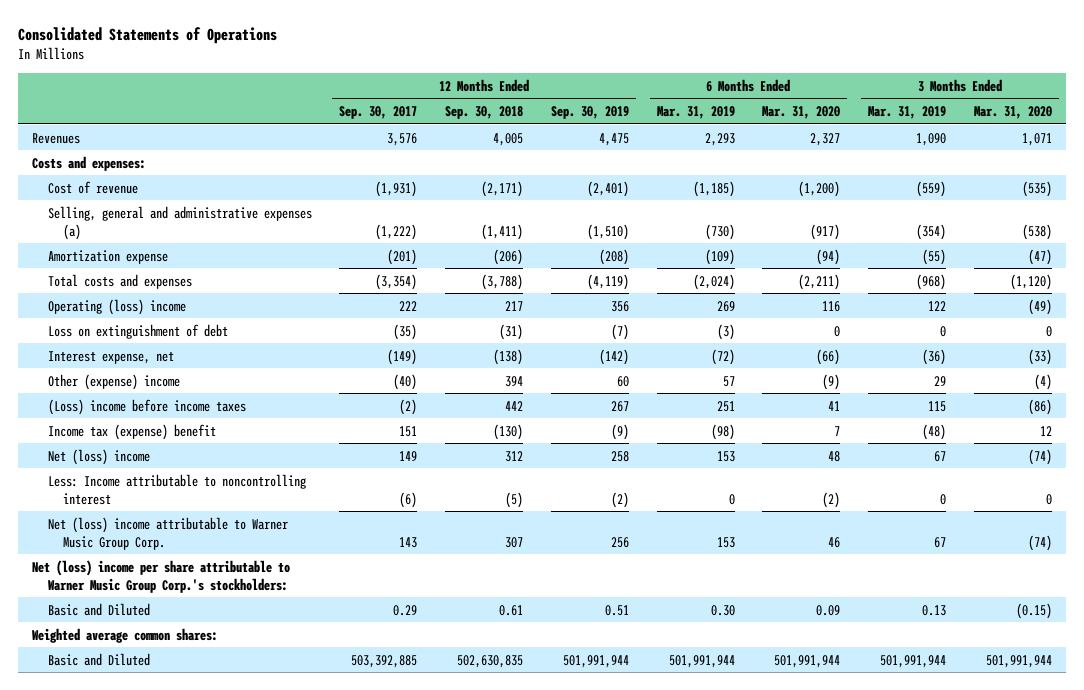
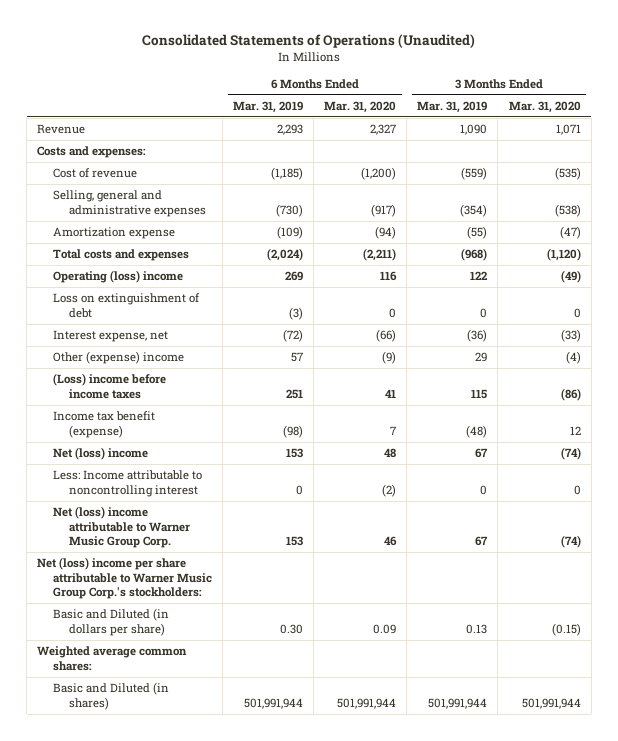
- Consolidated Statements of Operations
+ Consolidated Statements of Operations (Unaudited)
- | 12 Months Ended Sep. 30, 2017 | 12 Months Ended Sep. 30, 2018 | 12 Months Ended Sep. 30, 2019 | 6 Months Ended Mar. 31, 2019 | 6 Months Ended Mar. 31, 2020 | 3 Months Ended Mar. 31, 2019 | 3 Months Ended Mar. 31, 2020
+ | 6 Months Ended Mar. 31, 2019 | 6 Months Ended Mar. 31, 2020 | 3 Months Ended Mar. 31, 2019 | 3 Months Ended Mar. 31, 2020
- Revenues | 3,576 | 4,005 | 4,475 | 2,293 | 2,327 | 1,090 | 1,071
+ Revenue | 2,293 | 2,327 | 1,090 | 1,071
- Selling, general and administrative expenses (a) | (1,222) | (1,411) | (1,510) | (730) | (917) | (354) | (538)
+ Selling, general and administrative expenses | (730) | (917) | (354) | (538)
- Income tax (expense) benefit | 151 | (130) | (9) | (98) | 7 | (48) | 12
+ Income tax benefit (expense) | (98) | 7 | (48) | 12
- Basic and Diluted | 0.29 | 0.61 | 0.51 | 0.30 | 0.09 | 0.13 | (0.15)
+ Basic and Diluted (in dollars per share) | 0.30 | 0.09 | 0.13 | (0.15)
- Basic and Diluted | 503,392,885 | 502,630,835 | 501,991,944 | 501,991,944 | 501,991,944 | 501,991,944 | 501,991,944
+ Basic and Diluted (in shares) | 501,991,944 | 501,991,944 | 501,991,944 | 501,991,944

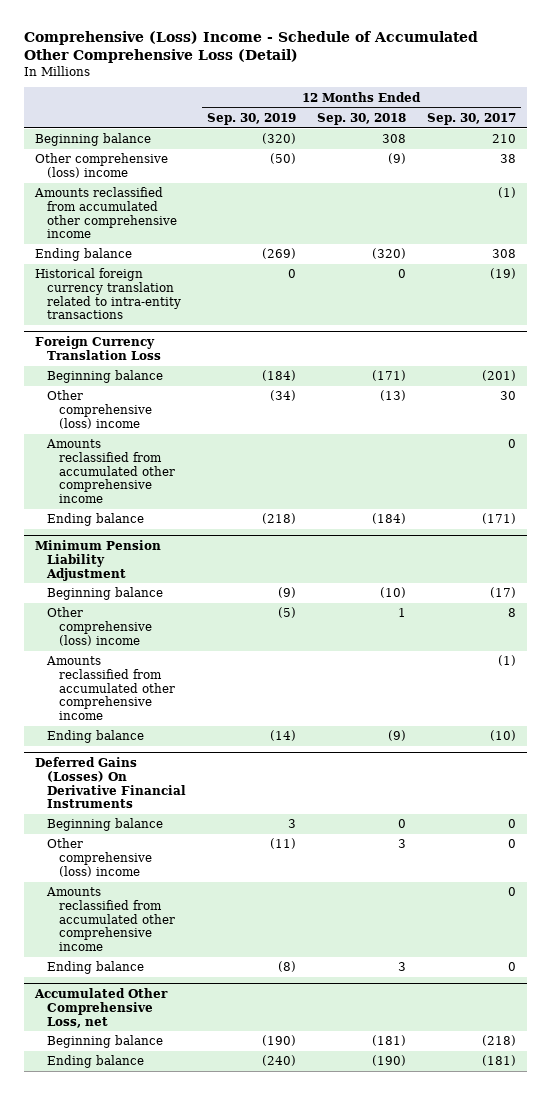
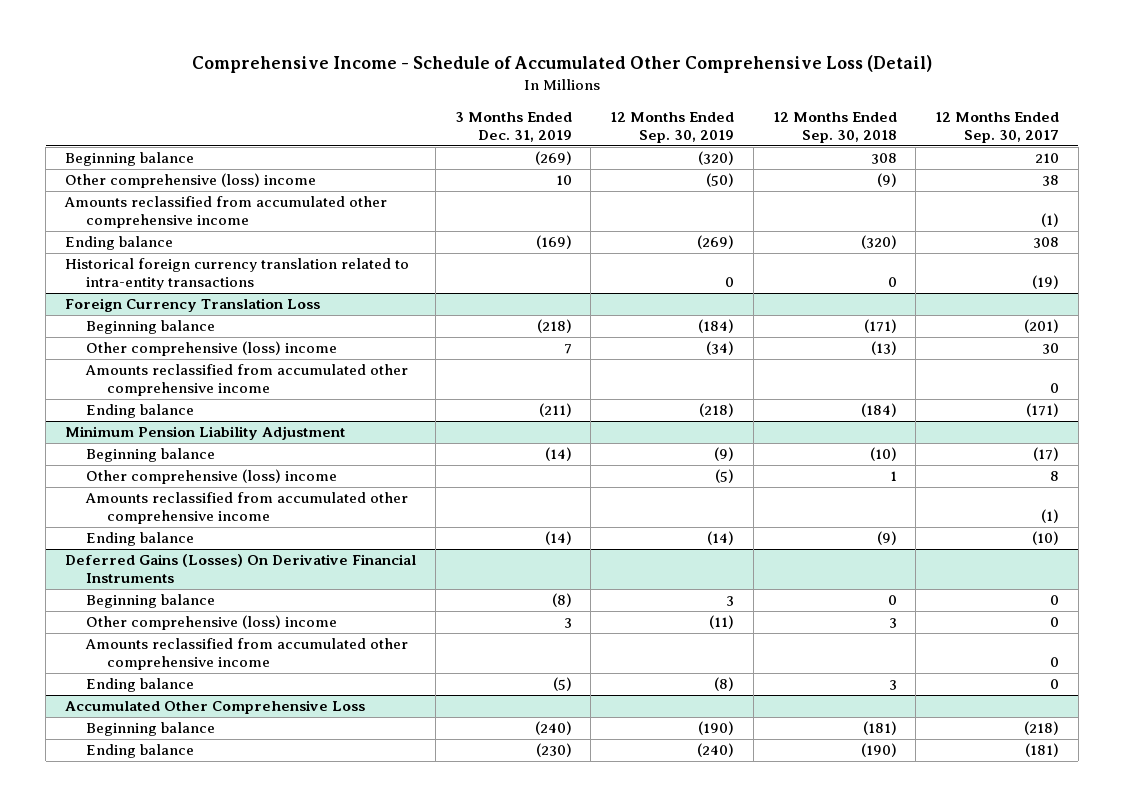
- Comprehensive (Loss) Income - Schedule of Accumulated Other Comprehensive Loss (Detail)
+ Comprehensive Income - Schedule of Accumulated Other Comprehensive Loss (Detail)
- | 12 Months Ended Sep. 30, 2019 | 12 Months Ended Sep. 30, 2018 | 12 Months Ended Sep. 30, 2017
+ | 3 Months Ended Dec. 31, 2019 | 12 Months Ended Sep. 30, 2019 | 12 Months Ended Sep. 30, 2018 | 12 Months Ended Sep. 30, 2017
- Accumulated Other Comprehensive Loss, net
+ Accumulated Other Comprehensive Loss

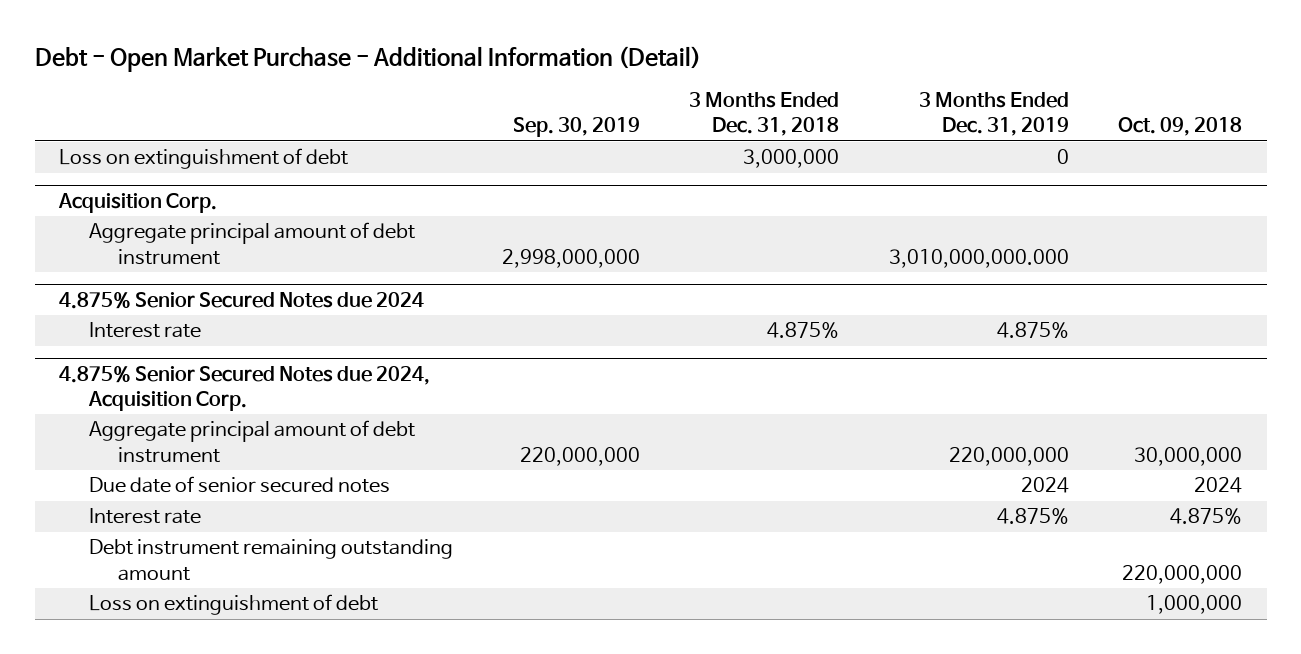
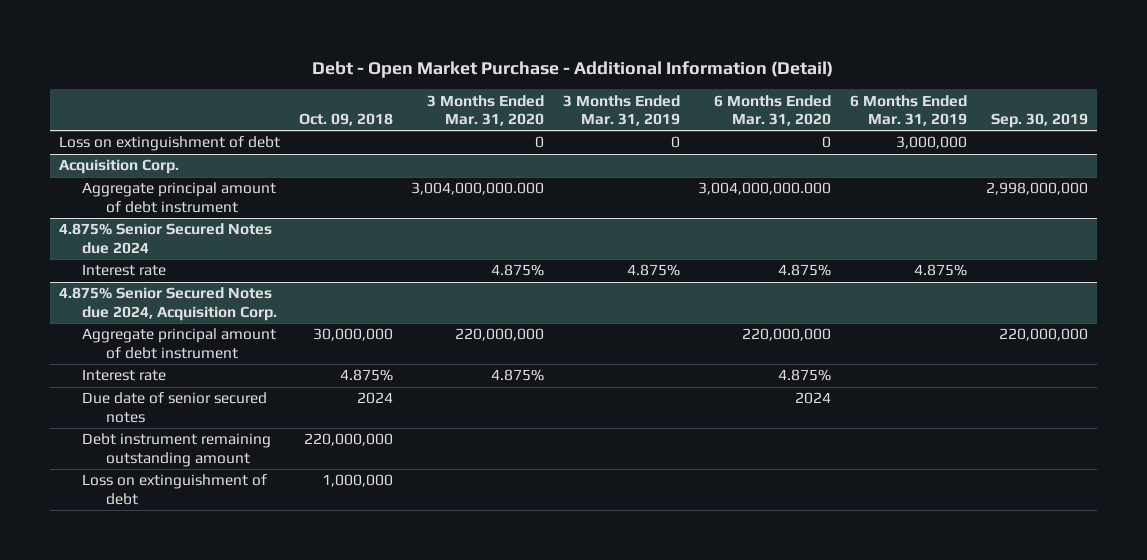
- | Sep. 30, 2019 | 3 Months Ended Dec. 31, 2018 | 3 Months Ended Dec. 31, 2019 | Oct. 09, 2018
+ | Oct. 09, 2018 | 3 Months Ended Mar. 31, 2020 | 3 Months Ended Mar. 31, 2019 | 6 Months Ended Mar. 31, 2020 | 6 Months Ended Mar. 31, 2019 | Sep. 30, 2019
@ 4.875% Senior Secured Notes due 2024, Acquisition Corp.
moved down: Due date of senior secured notes | 2024 | | | 2024 | |

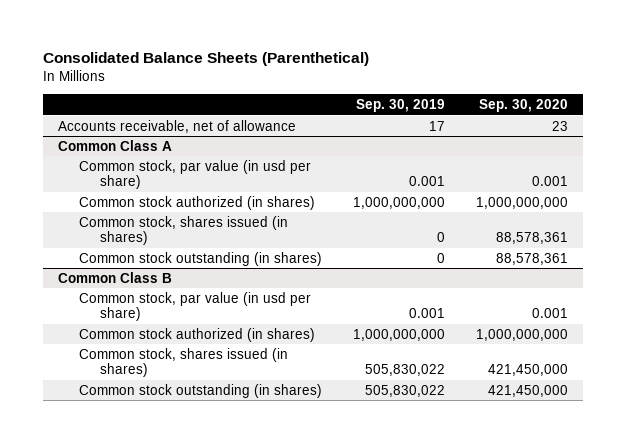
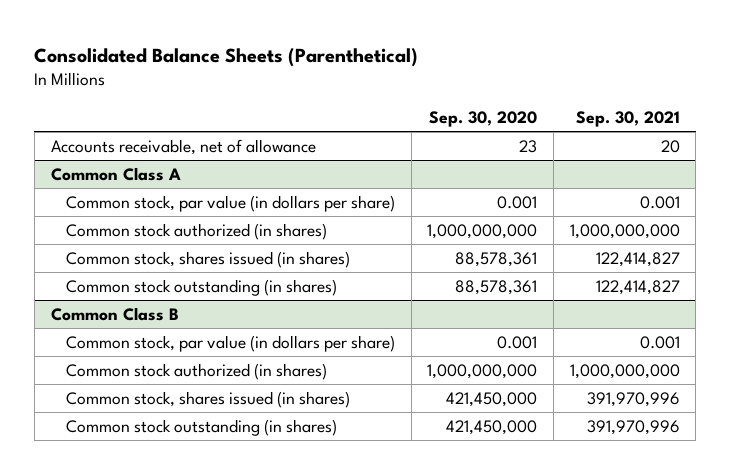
- | Sep. 30, 2019 | Sep. 30, 2020
+ | Sep. 30, 2020 | Sep. 30, 2021
@ Common Class A
- Common stock, par value (in usd per share) | 0.001 | 0.001
+ Common stock, par value (in dollars per share) | 0.001 | 0.001
@ Common Class B
- Common stock, par value (in usd per share) | 0.001 | 0.001
+ Common stock, par value (in dollars per share) | 0.001 | 0.001

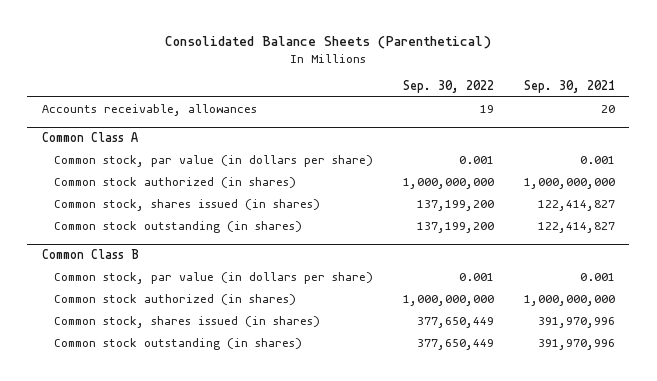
- | Sep. 30, 2020 | Sep. 30, 2021
+ | Sep. 30, 2022 | Sep. 30, 2021
- Accounts receivable, net of allowance | 23 | 20
+ Accounts receivable, allowances | 19 | 20

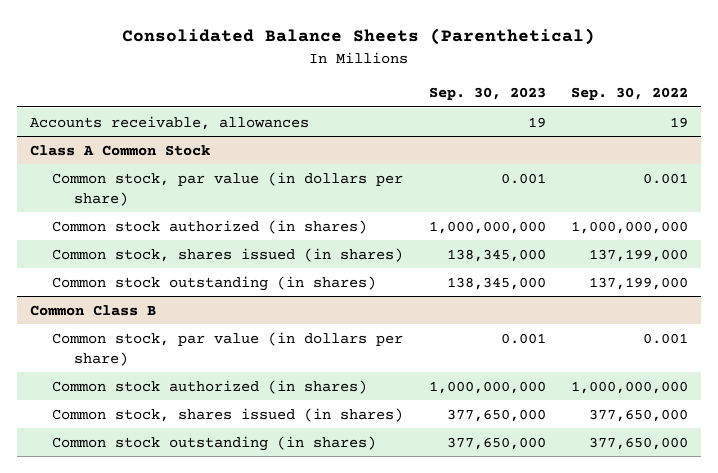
- | Sep. 30, 2022 | Sep. 30, 2021
+ | Sep. 30, 2023 | Sep. 30, 2022
- Common Class A
+ Class A Common Stock
- Common stock, shares issued (in shares) | 137,199,200 | 122,414,827
- Common stock outstanding (in shares) | 137,199,200 | 122,414,827
+ Common stock, shares issued (in shares) | 138,345,000 | 137,199,000
+ Common stock outstanding (in shares) | 138,345,000 | 137,199,000
@ Common Class B
- Common stock, shares issued (in shares) | 377,650,449 | 391,970,996
- Common stock outstanding (in shares) | 377,650,449 | 391,970,996
+ Common stock, shares issued (in shares) | 377,650,000 | 377,650,000
+ Common stock outstanding (in shares) | 377,650,000 | 377,650,000

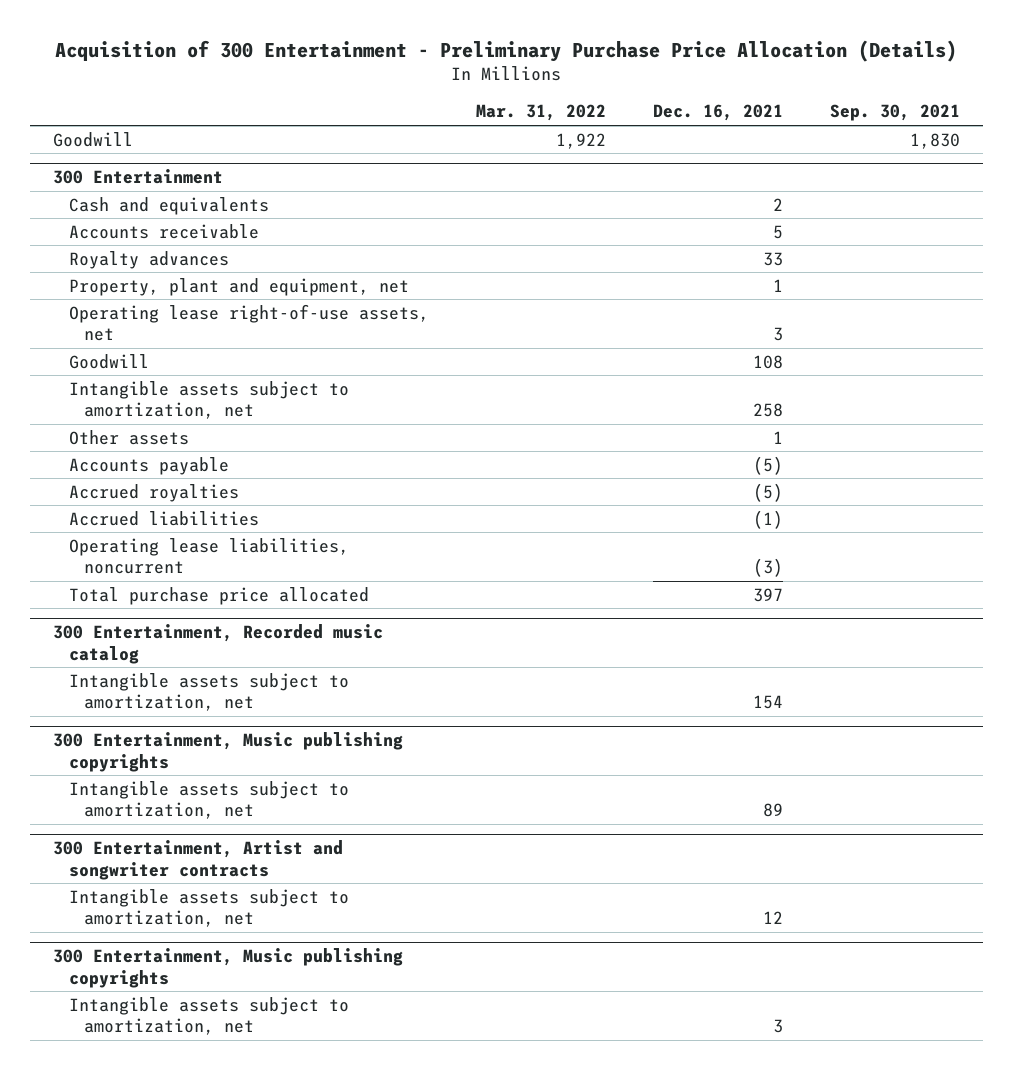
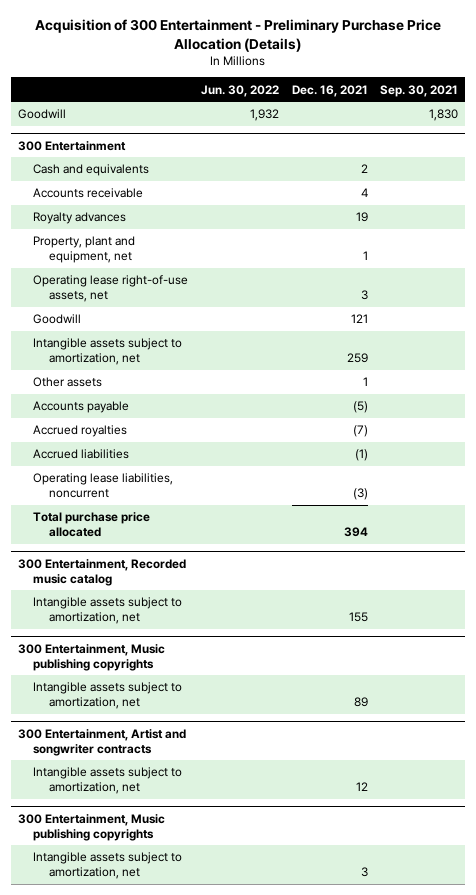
- | Mar. 31, 2022 | Dec. 16, 2021 | Sep. 30, 2021
+ | Jun. 30, 2022 | Dec. 16, 2021 | Sep. 30, 2021
@ 300 Entertainment
- Accounts receivable | | 5 |
- Royalty advances | | 33 |
+ Accounts receivable | | 4 |
+ Royalty advances | | 19 |
- Goodwill | | 108 |
- Intangible assets subject to amortization, net | | 258 |
+ Goodwill | | 121 |
+ Intangible assets subject to amortization, net | | 259 |
- Accrued royalties | | (5) |
+ Accrued royalties | | (7) |
- Total purchase price allocated | | 397 |
+ Total purchase price allocated | | 394 |
@ 300 Entertainment, Recorded music catalog
- Intangible assets subject to amortization, net | | 154 |
+ Intangible assets subject to amortization, net | | 155 |

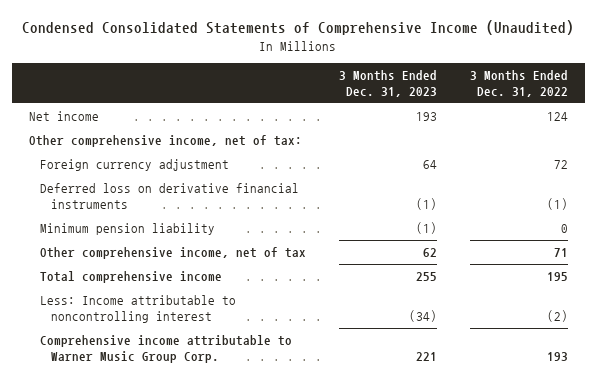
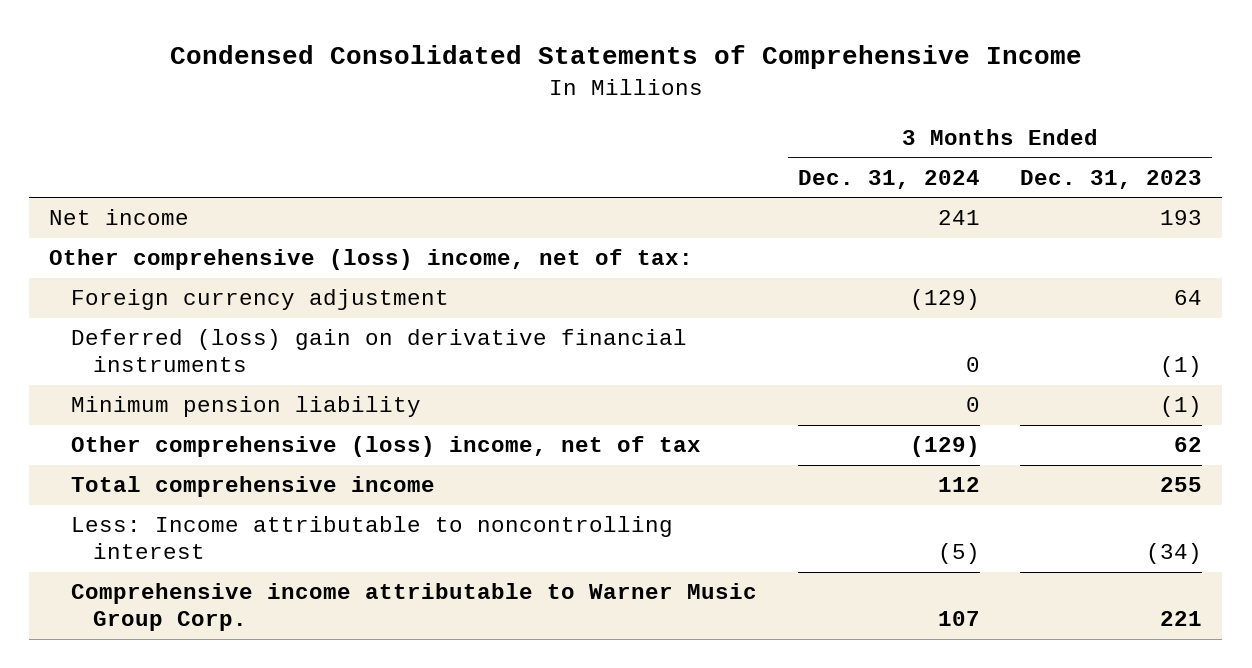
- Condensed Consolidated Statements of Comprehensive Income (Unaudited)
+ Condensed Consolidated Statements of Comprehensive Income
- | 3 Months Ended Dec. 31, 2023 | 3 Months Ended Dec. 31, 2022
+ | 3 Months Ended Dec. 31, 2024 | 3 Months Ended Dec. 31, 2023
- Other comprehensive income, net of tax:
+ Other comprehensive (loss) income, net of tax:
- Deferred loss on derivative financial instruments | (1) | (1)
+ Deferred (loss) gain on derivative financial instruments | 0 | (1)
- Other comprehensive income, net of tax | 62 | 71
+ Other comprehensive (loss) income, net of tax | (129) | 62

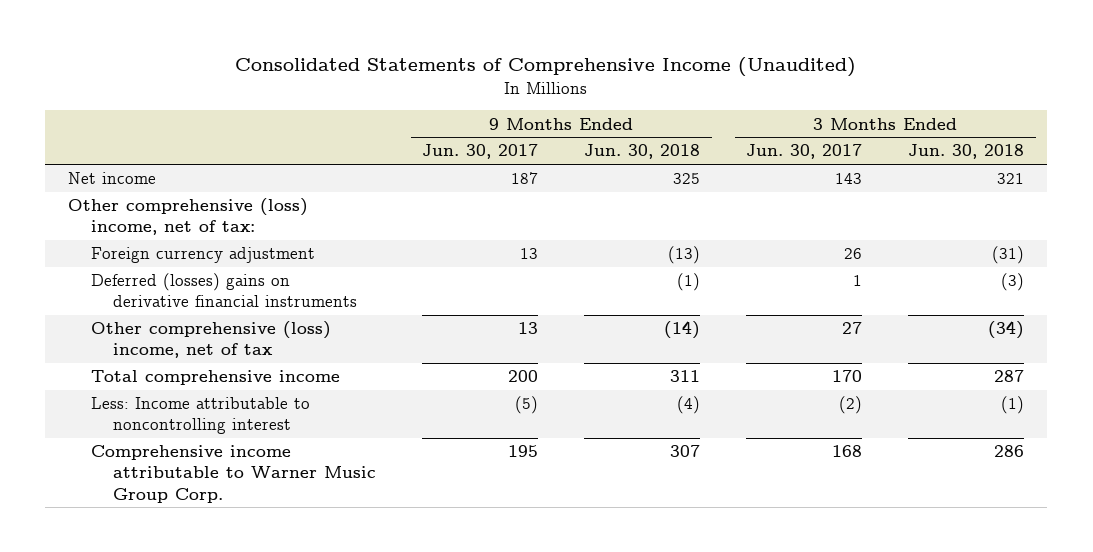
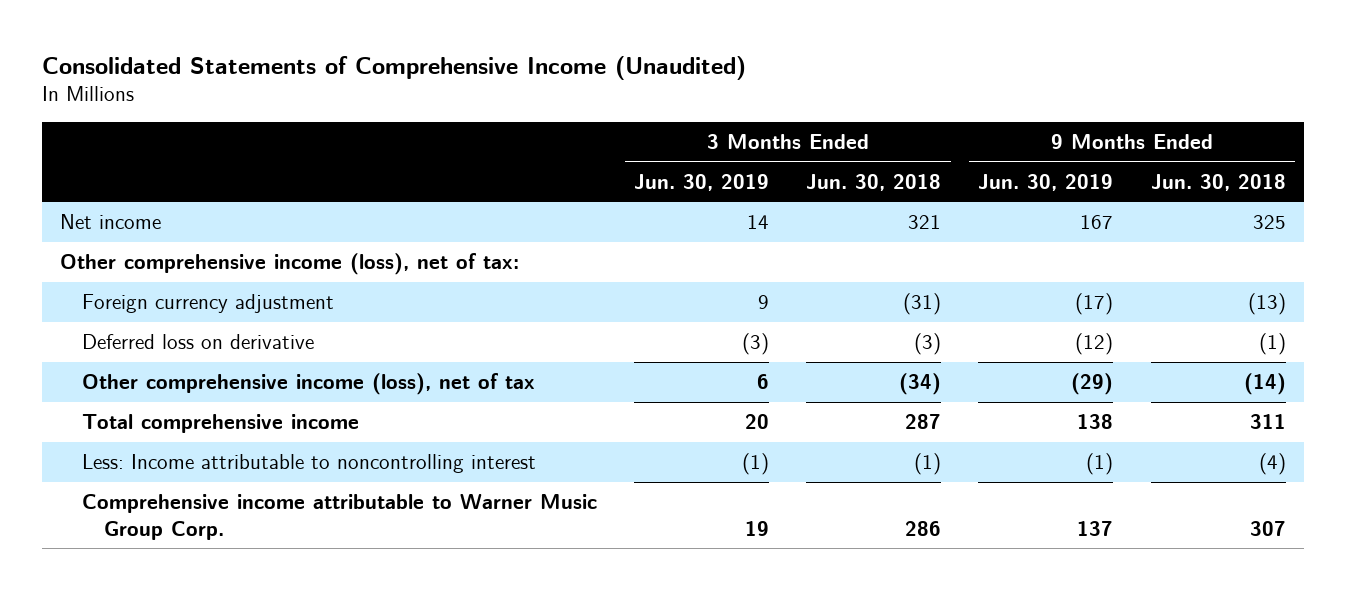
- | 9 Months Ended Jun. 30, 2017 | 9 Months Ended Jun. 30, 2018 | 3 Months Ended Jun. 30, 2017 | 3 Months Ended Jun. 30, 2018
+ | 3 Months Ended Jun. 30, 2019 | 3 Months Ended Jun. 30, 2018 | 9 Months Ended Jun. 30, 2019 | 9 Months Ended Jun. 30, 2018
- Other comprehensive (loss) income, net of tax:
+ Other comprehensive income (loss), net of tax:
- Deferred (losses) gains on derivative financial instruments | | (1) | 1 | (3)
- Other comprehensive (loss) income, net of tax | 13 | (14) | 27 | (34)
+ Deferred loss on derivative | (3) | (3) | (12) | (1)
+ Other comprehensive income (loss), net of tax | 6 | (34) | (29) | (14)

